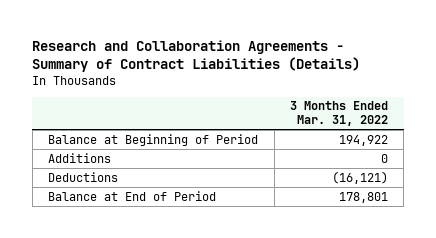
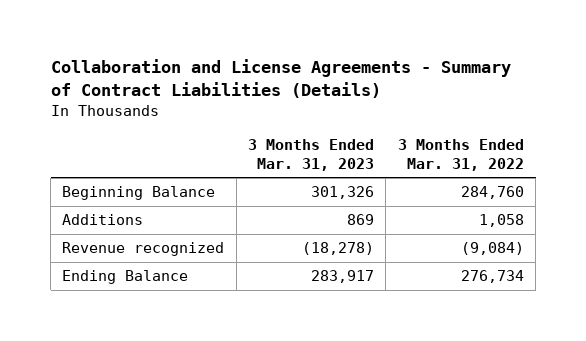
- Research and Collaboration Agreements - Summary of Contract Liabilities (Details)
+ Collaboration and License Agreements - Summary of Contract Liabilities (Details)
- | 3 Months Ended Mar. 31, 2022
+ | 3 Months Ended Mar. 31, 2023 | 3 Months Ended Mar. 31, 2022
- Balance at Beginning of Period | 194,922
- Additions | 0
- Deductions | (16,121)
- Balance at End of Period | 178,801
+ Beginning Balance | 301,326 | 284,760
+ Additions | 869 | 1,058
+ Revenue recognized | (18,278) | (9,084)
+ Ending Balance | 283,917 | 276,734

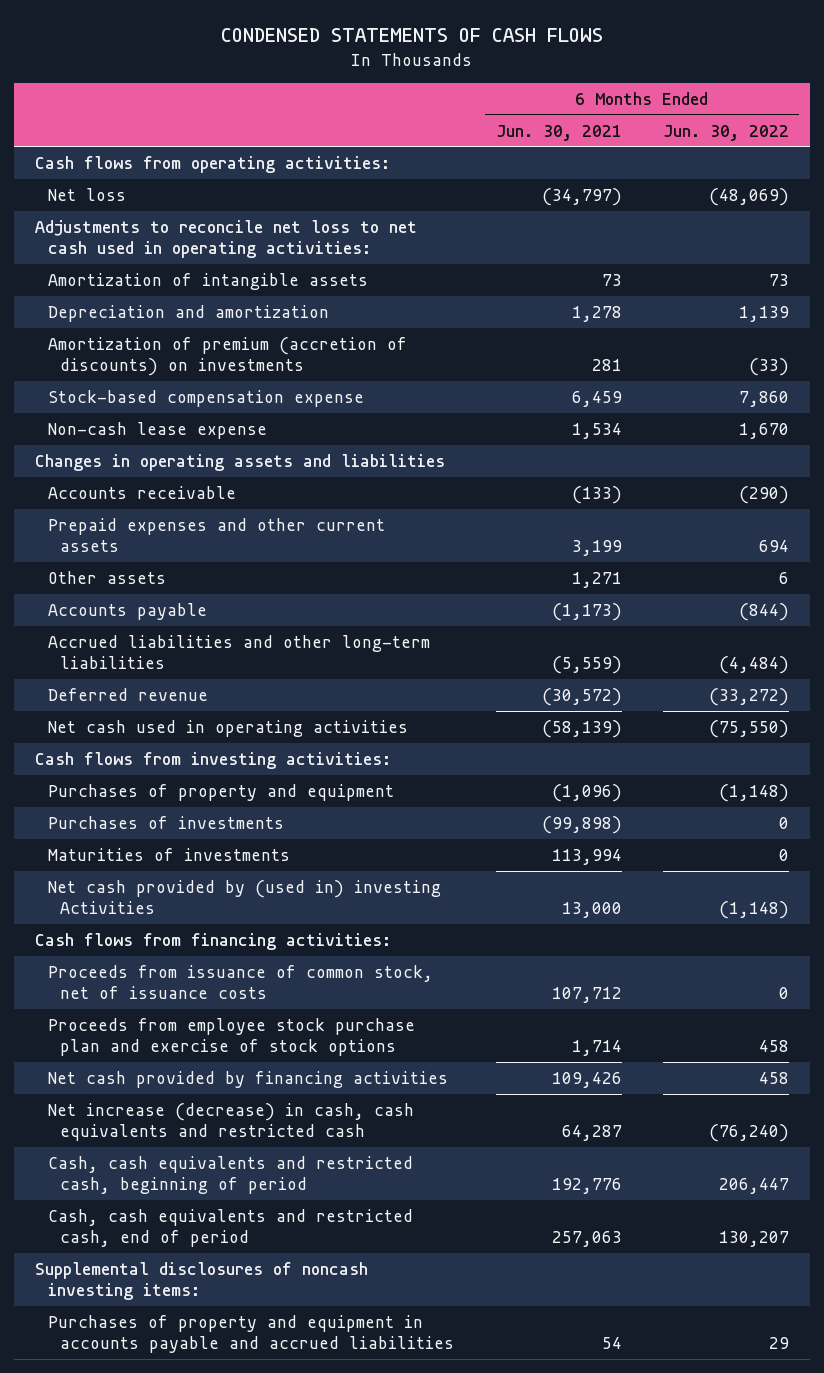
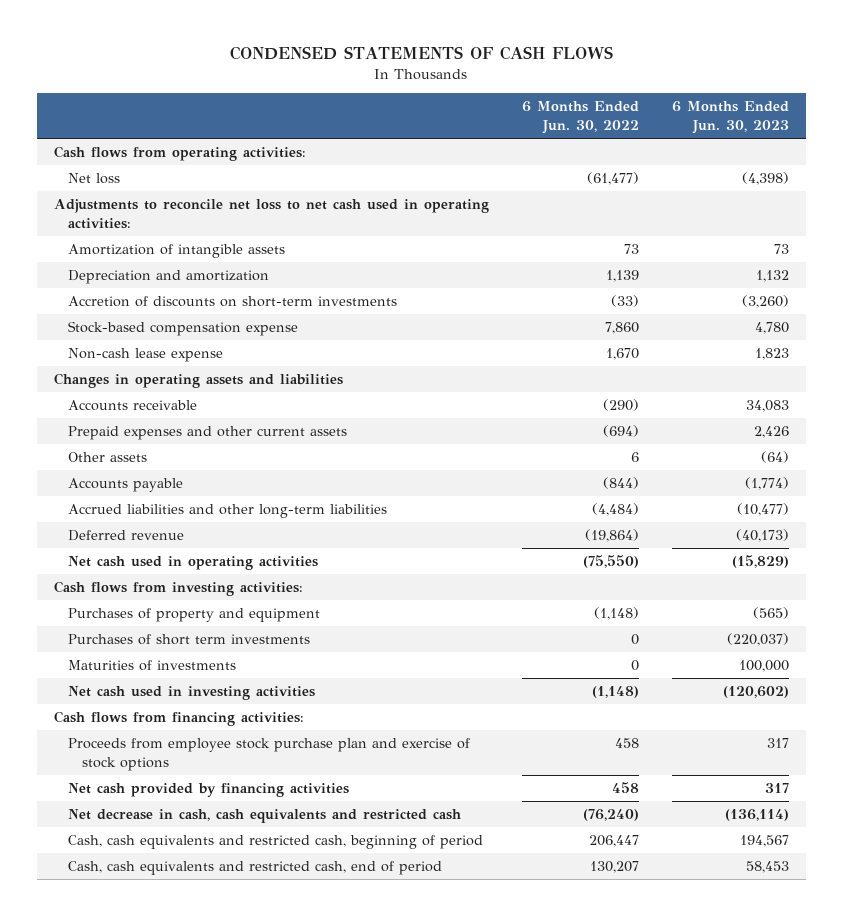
- | 6 Months Ended Jun. 30, 2021 | 6 Months Ended Jun. 30, 2022
+ | 6 Months Ended Jun. 30, 2022 | 6 Months Ended Jun. 30, 2023
- Net loss | (34,797) | (48,069)
+ Net loss | (61,477) | (4,398)
- Amortization of premium (accretion of discounts) on investments | 281 | (33)
+ Accretion of discounts on short-term investments | (33) | (3,260)
- Prepaid expenses and other current assets | 3,199 | 694
+ Prepaid expenses and other current assets | (694) | 2,426
- Deferred revenue | (30,572) | (33,272)
+ Deferred revenue | (19,864) | (40,173)
- Purchases of investments | (99,898) | 0
+ Purchases of short term investments | 0 | (220,037)
- Net cash provided by (used in) investing Activities | 13,000 | (1,148)
+ Net cash used in investing activities | (1,148) | (120,602)
- Proceeds from issuance of common stock, net of issuance costs | 107,712 | 0
- Net increase (decrease) in cash, cash equivalents and restricted cash | 64,287 | (76,240)
+ Net decrease in cash, cash equivalents and restricted cash | (76,240) | (136,114)
- Supplemental disclosures of noncash investing items:
- Purchases of property and equipment in accounts payable and accrued liabilities | 54 | 29

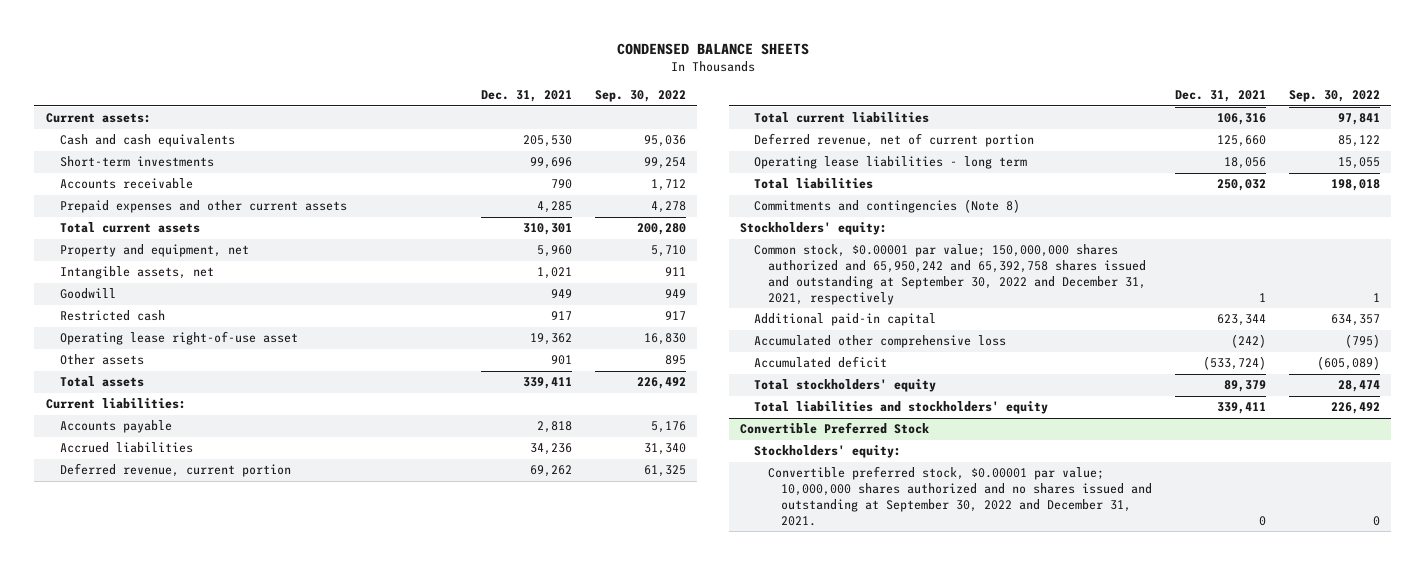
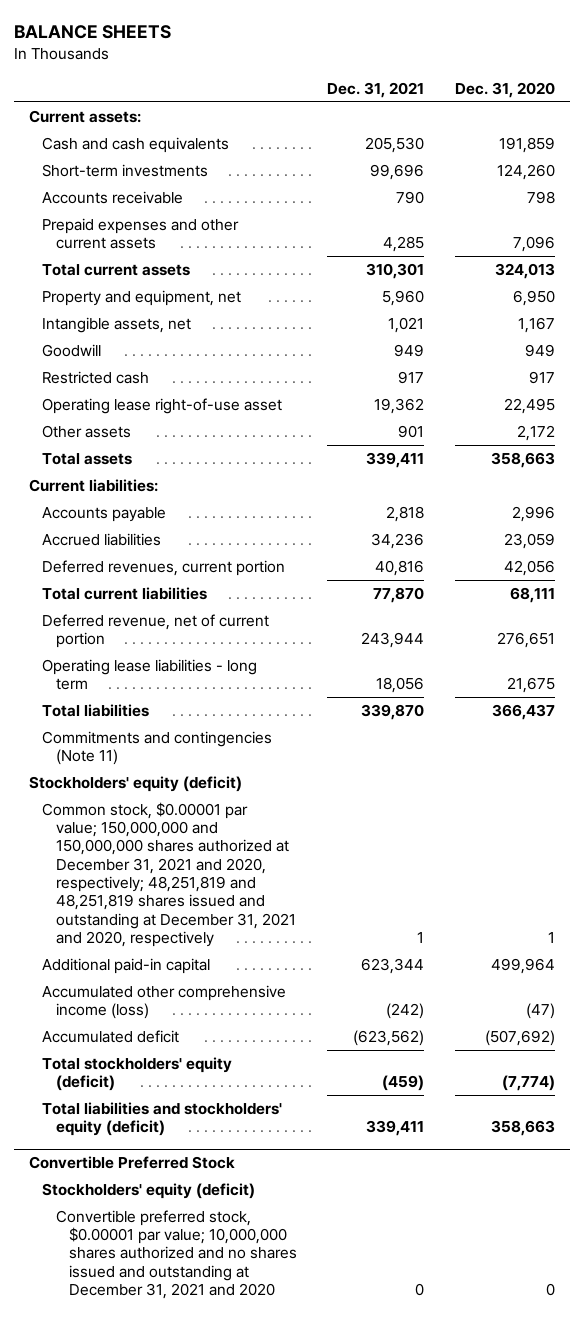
- CONDENSED BALANCE SHEETS
+ BALANCE SHEETS
- | Dec. 31, 2021 | Sep. 30, 2022
+ | Dec. 31, 2021 | Dec. 31, 2020
- Deferred revenue, current portion | 69,262 | 61,325
- Total current liabilities | 106,316 | 97,841
- Deferred revenue, net of current portion | 125,660 | 85,122
+ Deferred revenues, current portion | 40,816 | 42,056
+ Total current liabilities | 77,870 | 68,111
+ Deferred revenue, net of current portion | 243,944 | 276,651
- Total liabilities | 250,032 | 198,018
- Commitments and contingencies (Note 8)
- Stockholders' equity:
- Common stock, $0.00001 par value; 150,000,000 shares authorized and 65,950,242 and 65,392,758 shares issued and outstanding at September 30, 2022 and December 31, 2021, respectively | 1 | 1
+ Total liabilities | 339,870 | 366,437
+ Commitments and contingencies (Note 11)
+ Stockholders' equity (deficit)
+ Common stock, $0.00001 par value; 150,000,000 and 150,000,000 shares authorized at December 31, 2021 and 2020, respectively; 48,251,819 and 48,251,819 shares issued and outstanding at December 31, 2021 and 2020, respectively | 1 | 1
- Accumulated other comprehensive loss | (242) | (795)
- Accumulated deficit | (533,724) | (605,089)
- Total stockholders' equity | 89,379 | 28,474
- Total liabilities and stockholders' equity | 339,411 | 226,492
+ Accumulated other comprehensive income (loss) | (242) | (47)
+ Accumulated deficit | (623,562) | (507,692)
+ Total stockholders' equity (deficit) | (459) | (7,774)
+ Total liabilities and stockholders' equity (deficit) | 339,411 | 358,663
@ Convertible Preferred Stock
- Stockholders' equity:
- Convertible preferred stock, $0.00001 par value; 10,000,000 shares authorized and no shares issued and outstanding at September 30, 2022 and December 31, 2021. | 0 | 0
+ Stockholders' equity (deficit)
+ Convertible preferred stock, $0.00001 par value; 10,000,000 shares authorized and no shares issued and outstanding at December 31, 2021 and 2020 | 0 | 0

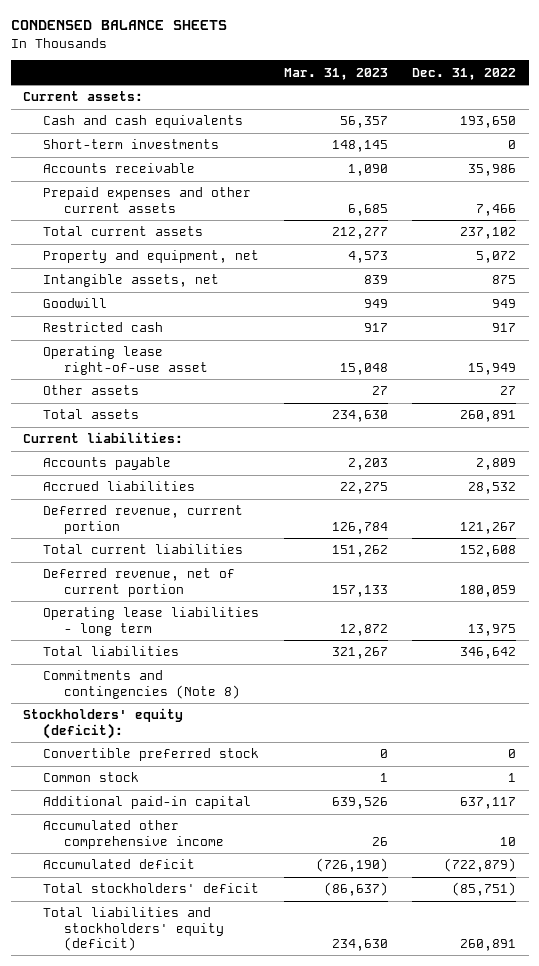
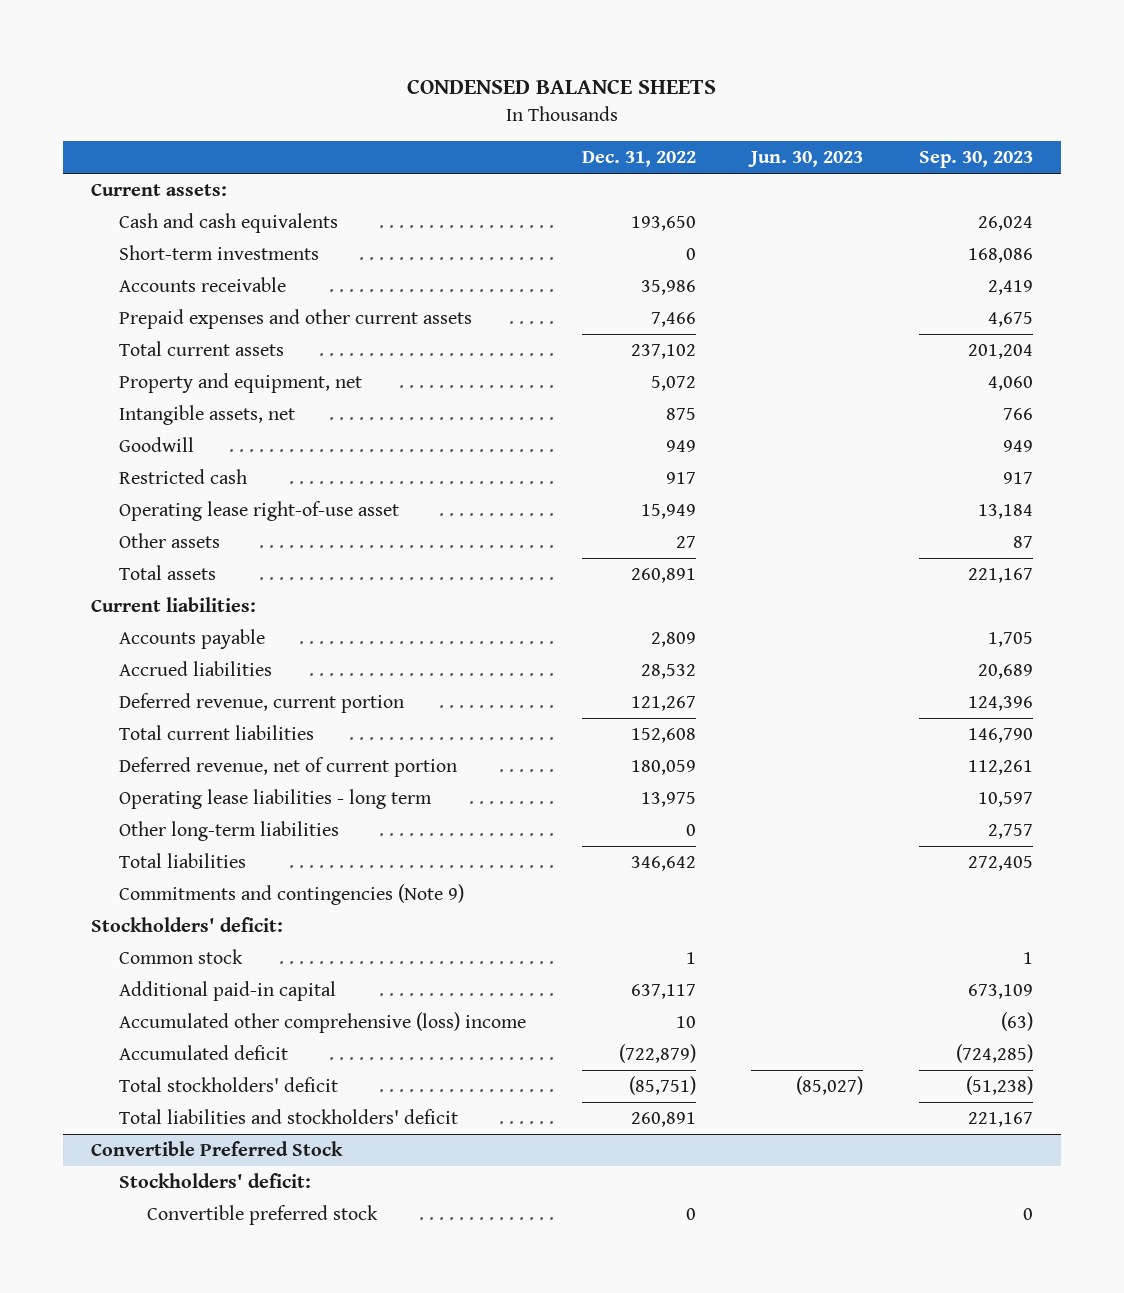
- | Mar. 31, 2023 | Dec. 31, 2022
+ | Dec. 31, 2022 | Jun. 30, 2023 | Sep. 30, 2023
+ Other long-term liabilities | 0 | | 2,757
- Commitments and contingencies (Note 8)
- Stockholders' equity (deficit):
- Convertible preferred stock | 0 | 0
+ Commitments and contingencies (Note 9)
+ Stockholders' deficit:
- Accumulated other comprehensive income | 26 | 10
+ Accumulated other comprehensive (loss) income | 10 | | (63)
- Total liabilities and stockholders' equity (deficit) | 234,630 | 260,891
+ Total liabilities and stockholders' deficit | 260,891 | | 221,167
+ Convertible Preferred Stock
+ Stockholders' deficit:
+ Convertible preferred stock | 0 | | 0

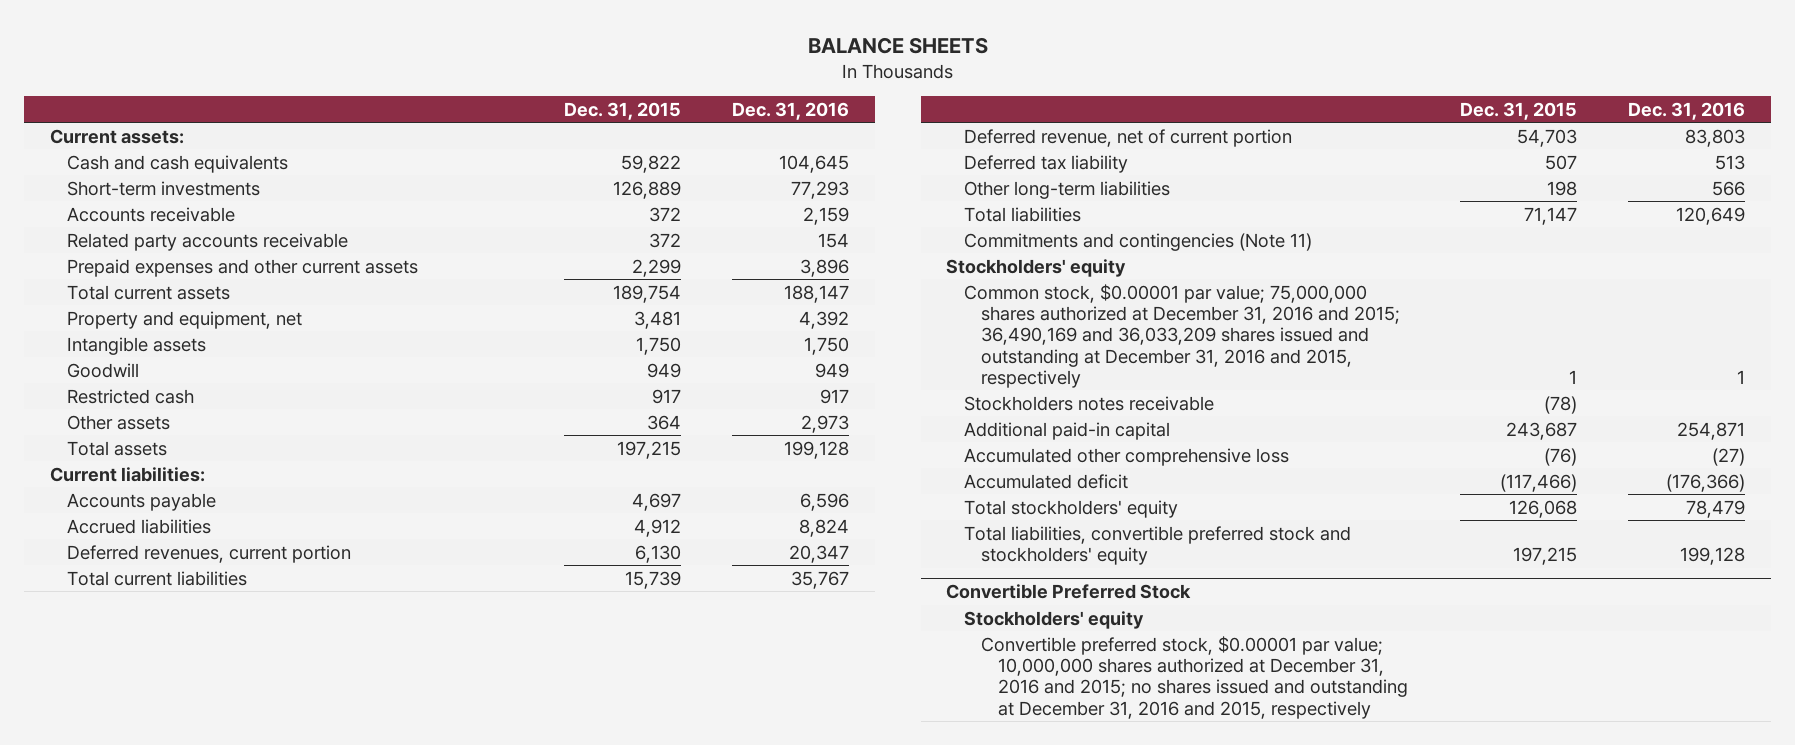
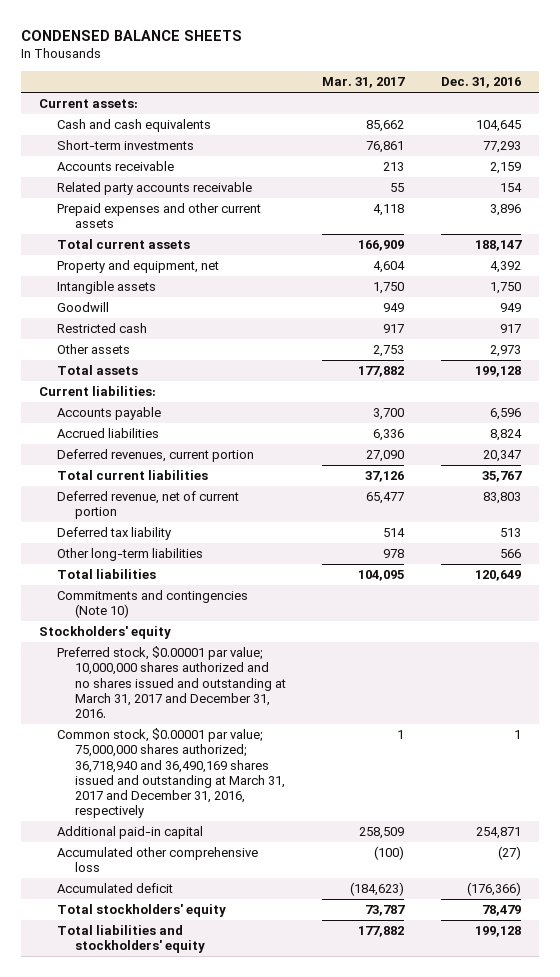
- BALANCE SHEETS
+ CONDENSED BALANCE SHEETS
- | Dec. 31, 2015 | Dec. 31, 2016
+ | Mar. 31, 2017 | Dec. 31, 2016
- Commitments and contingencies (Note 11)
+ Commitments and contingencies (Note 10)
- Common stock, $0.00001 par value; 75,000,000 shares authorized at December 31, 2016 and 2015; 36,490,169 and 36,033,209 shares issued and outstanding at December 31, 2016 and 2015, respectively | 1 | 1
- Stockholders notes receivable | (78) |
+ Preferred stock, $0.00001 par value; 10,000,000 shares authorized and no shares issued and outstanding at March 31, 2017 and December 31, 2016.
+ Common stock, $0.00001 par value; 75,000,000 shares authorized; 36,718,940 and 36,490,169 shares issued and outstanding at March 31, 2017 and December 31, 2016, respectively | 1 | 1
- Total liabilities, convertible preferred stock and stockholders' equity | 197,215 | 199,128
- Convertible Preferred Stock
- Stockholders' equity
- Convertible preferred stock, $0.00001 par value; 10,000,000 shares authorized at December 31, 2016 and 2015; no shares issued and outstanding at December 31, 2016 and 2015, respectively
+ Total liabilities and stockholders' equity | 177,882 | 199,128

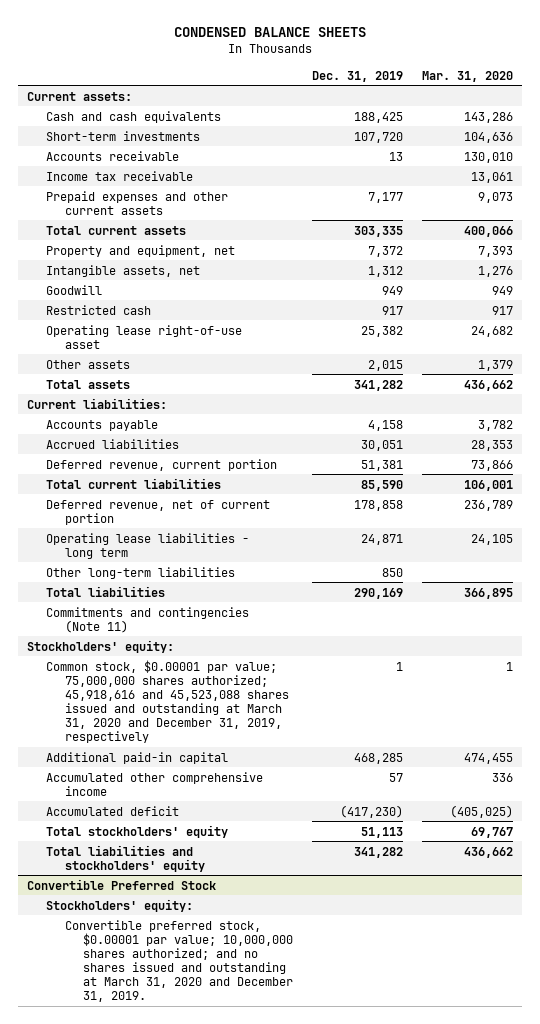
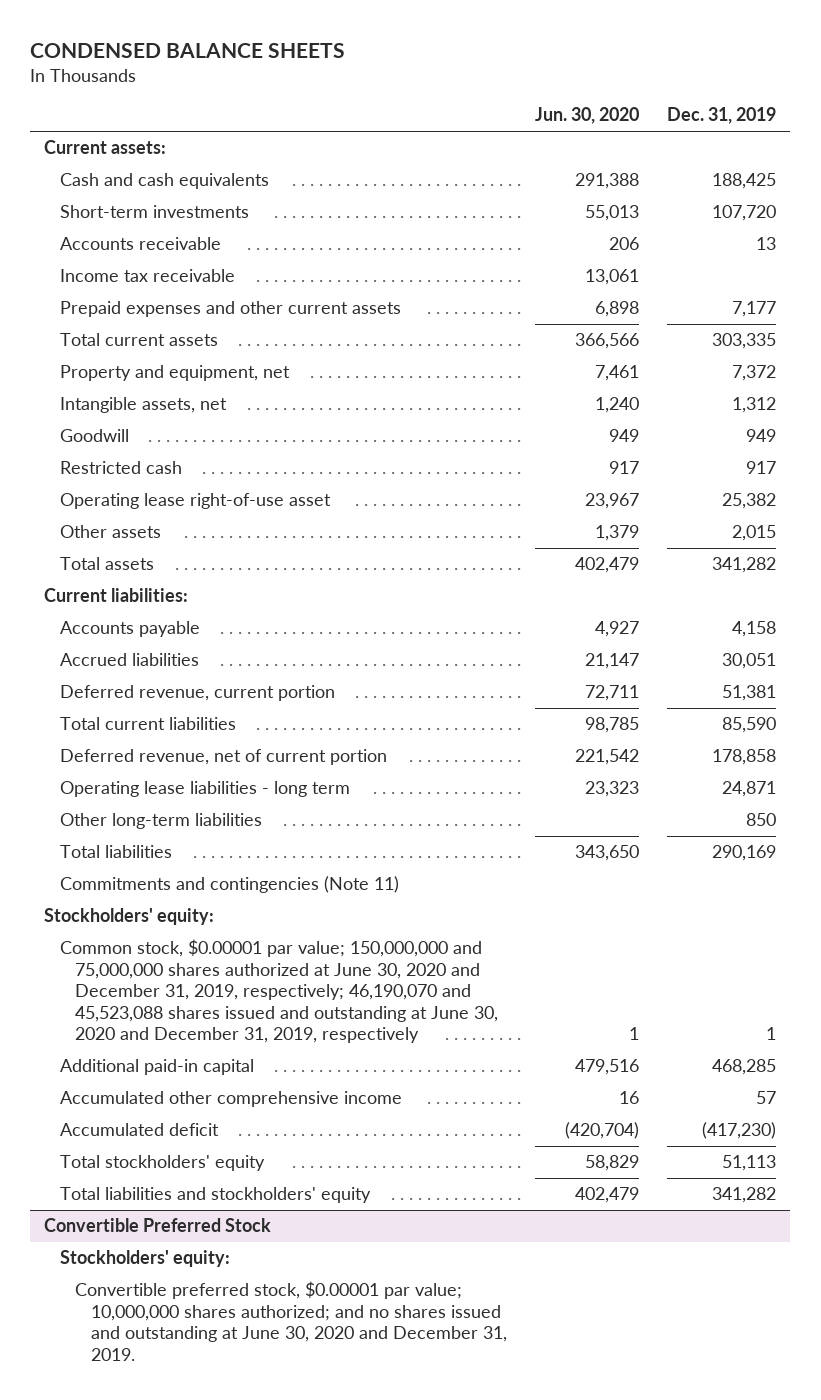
- | Dec. 31, 2019 | Mar. 31, 2020
+ | Jun. 30, 2020 | Dec. 31, 2019
- Common stock, $0.00001 par value; 75,000,000 shares authorized; 45,918,616 and 45,523,088 shares issued and outstanding at March 31, 2020 and December 31, 2019, respectively | 1 | 1
+ Common stock, $0.00001 par value; 150,000,000 and 75,000,000 shares authorized at June 30, 2020 and December 31, 2019, respectively; 46,190,070 and 45,523,088 shares issued and outstanding at June 30, 2020 and December 31, 2019, respectively | 1 | 1
@ Convertible Preferred Stock
- Convertible preferred stock, $0.00001 par value; 10,000,000 shares authorized; and no shares issued and outstanding at March 31, 2020 and December 31, 2019.
+ Convertible preferred stock, $0.00001 par value; 10,000,000 shares authorized; and no shares issued and outstanding at June 30, 2020 and December 31, 2019.

